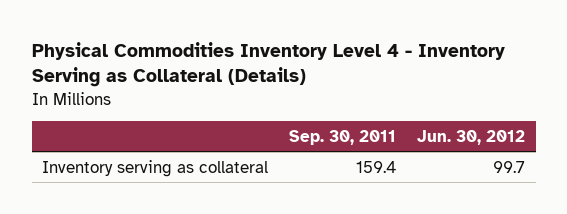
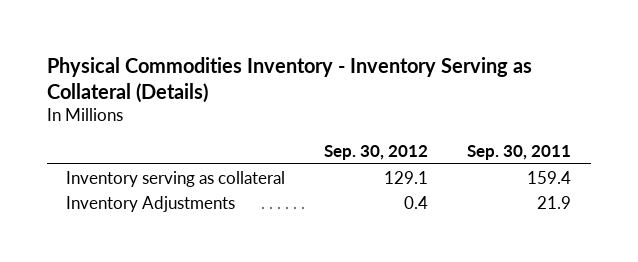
- Physical Commodities Inventory Level 4 - Inventory Serving as Collateral (Details)
+ Physical Commodities Inventory - Inventory Serving as Collateral (Details)
- | Sep. 30, 2011 | Jun. 30, 2012
+ | Sep. 30, 2012 | Sep. 30, 2011
+ Inventory Adjustments | 0.4 | 21.9

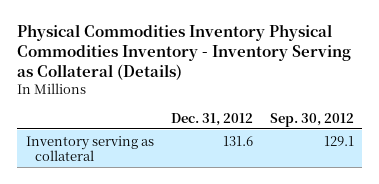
- Physical Commodities Inventory - Inventory Serving as Collateral (Details)
+ Physical Commodities Inventory Physical Commodities Inventory - Inventory Serving as Collateral (Details)
- | Sep. 30, 2012 | Sep. 30, 2011
+ | Dec. 31, 2012 | Sep. 30, 2012
- Inventory Adjustments | 0.4 | 21.9

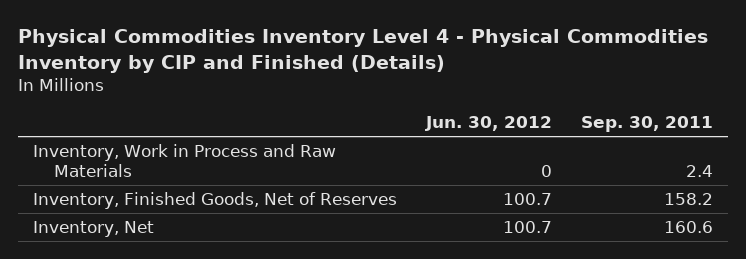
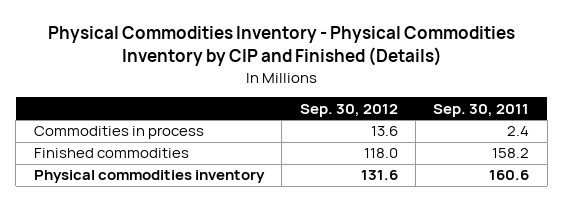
- Physical Commodities Inventory Level 4 - Physical Commodities Inventory by CIP and Finished (Details)
+ Physical Commodities Inventory - Physical Commodities Inventory by CIP and Finished (Details)
- | Jun. 30, 2012 | Sep. 30, 2011
+ | Sep. 30, 2012 | Sep. 30, 2011
- Inventory, Work in Process and Raw Materials | 0 | 2.4
- Inventory, Finished Goods, Net of Reserves | 100.7 | 158.2
- Inventory, Net | 100.7 | 160.6
+ Commodities in process | 13.6 | 2.4
+ Finished commodities | 118.0 | 158.2
+ Physical commodities inventory | 131.6 | 160.6

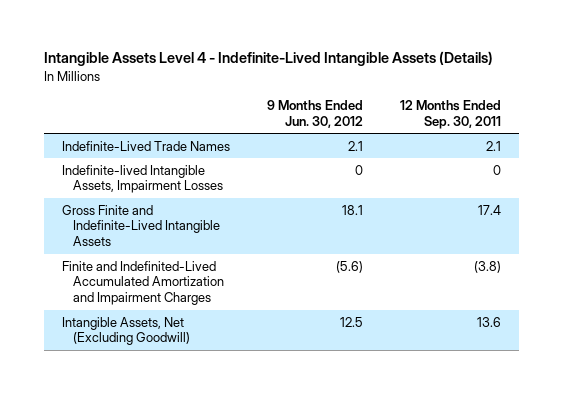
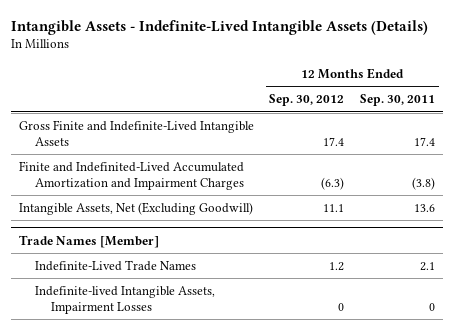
- Intangible Assets Level 4 - Indefinite-Lived Intangible Assets (Details)
+ Intangible Assets - Indefinite-Lived Intangible Assets (Details)
- | 9 Months Ended Jun. 30, 2012 | 12 Months Ended Sep. 30, 2011
+ | 12 Months Ended Sep. 30, 2012 | 12 Months Ended Sep. 30, 2011
- Indefinite-Lived Trade Names | 2.1 | 2.1
- Indefinite-lived Intangible Assets, Impairment Losses | 0 | 0
+ Trade Names [Member]
+ Indefinite-Lived Trade Names | 1.2 | 2.1
+ Indefinite-lived Intangible Assets, Impairment Losses | 0 | 0

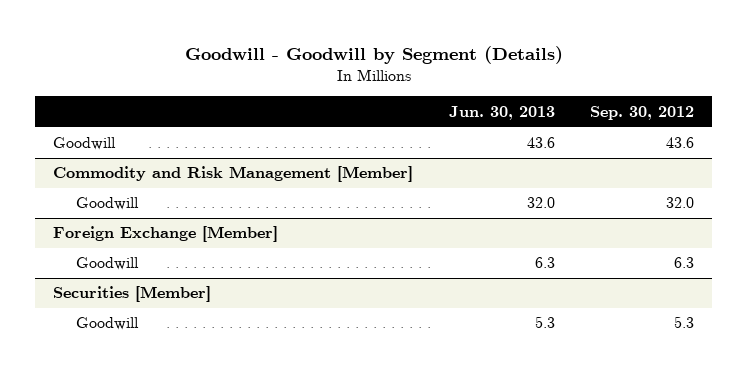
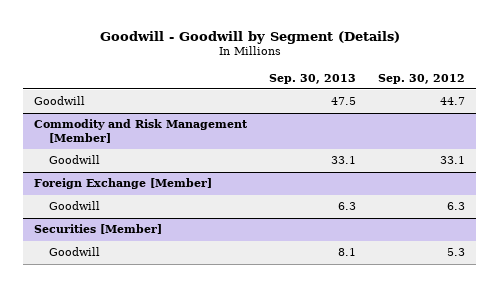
- | Jun. 30, 2013 | Sep. 30, 2012
+ | Sep. 30, 2013 | Sep. 30, 2012
- Goodwill | 43.6 | 43.6
+ Goodwill | 47.5 | 44.7
@ Commodity and Risk Management [Member]
- Goodwill | 32.0 | 32.0
+ Goodwill | 33.1 | 33.1

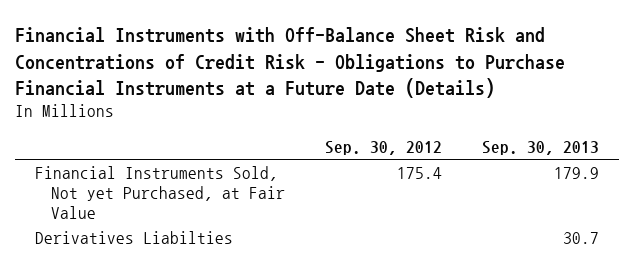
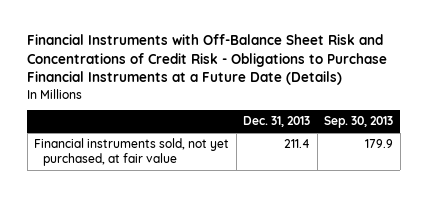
- | Sep. 30, 2012 | Sep. 30, 2013
+ | Dec. 31, 2013 | Sep. 30, 2013
- Financial Instruments Sold, Not yet Purchased, at Fair Value | 175.4 | 179.9
- Derivatives Liabilties | | 30.7
+ Financial instruments sold, not yet purchased, at fair value | 211.4 | 179.9

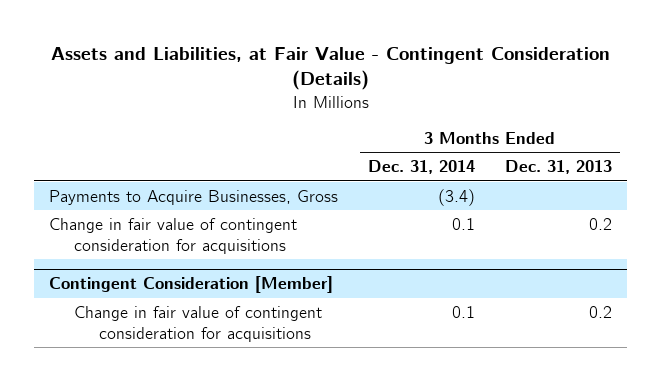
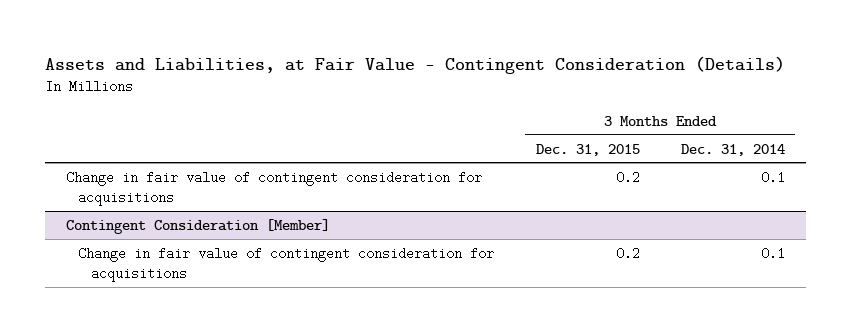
- | 3 Months Ended Dec. 31, 2014 | 3 Months Ended Dec. 31, 2013
+ | 3 Months Ended Dec. 31, 2015 | 3 Months Ended Dec. 31, 2014
- Payments to Acquire Businesses, Gross | (3.4) |

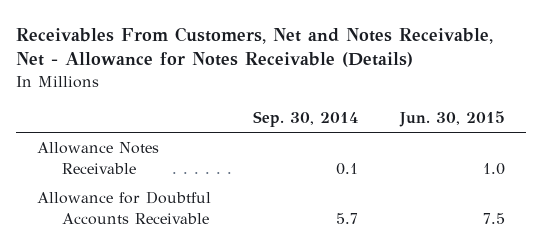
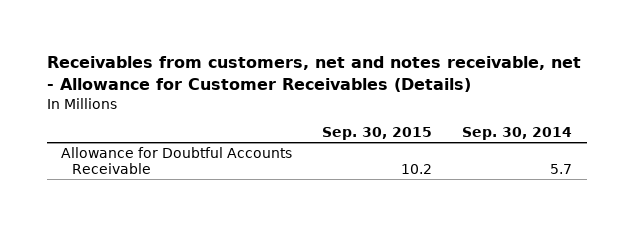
- Receivables From Customers, Net and Notes Receivable, Net - Allowance for Notes Receivable (Details)
+ Receivables from customers, net and notes receivable, net - Allowance for Customer Receivables (Details)
- | Sep. 30, 2014 | Jun. 30, 2015
+ | Sep. 30, 2015 | Sep. 30, 2014
- Allowance Notes Receivable | 0.1 | 1.0

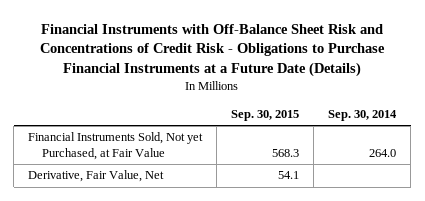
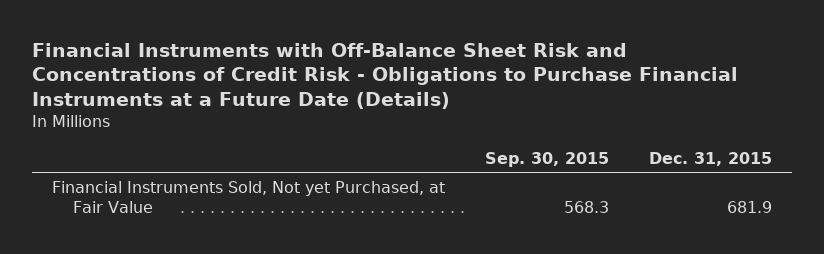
- | Sep. 30, 2015 | Sep. 30, 2014
+ | Sep. 30, 2015 | Dec. 31, 2015
- Derivative, Fair Value, Net | 54.1 |

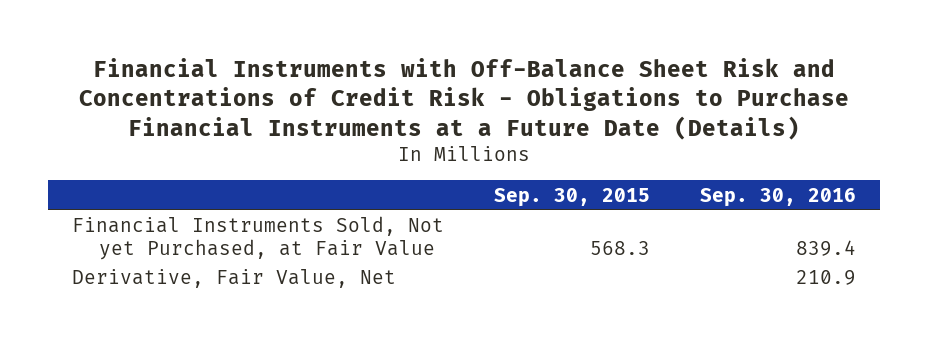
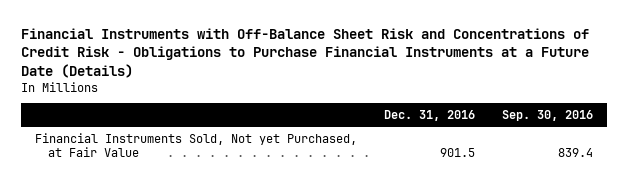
- | Sep. 30, 2015 | Sep. 30, 2016
+ | Dec. 31, 2016 | Sep. 30, 2016
- Derivative, Fair Value, Net | | 210.9

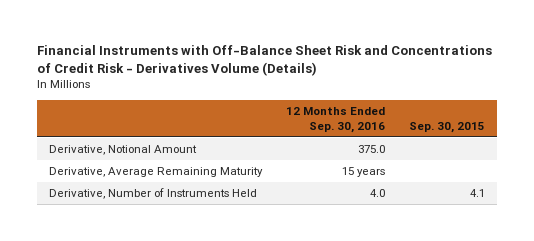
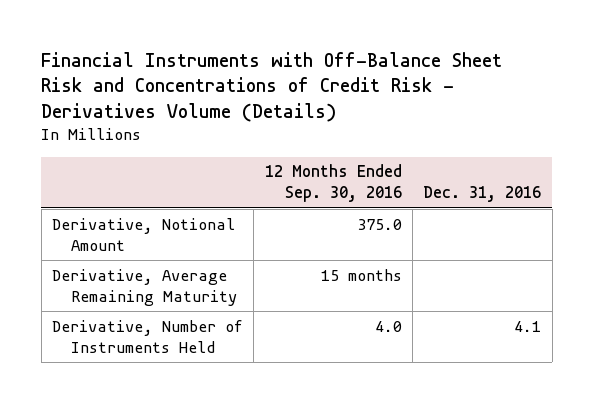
- | 12 Months Ended Sep. 30, 2016 | Sep. 30, 2015
+ | 12 Months Ended Sep. 30, 2016 | Dec. 31, 2016
- Derivative, Average Remaining Maturity | 15 years |
+ Derivative, Average Remaining Maturity | 15 months |

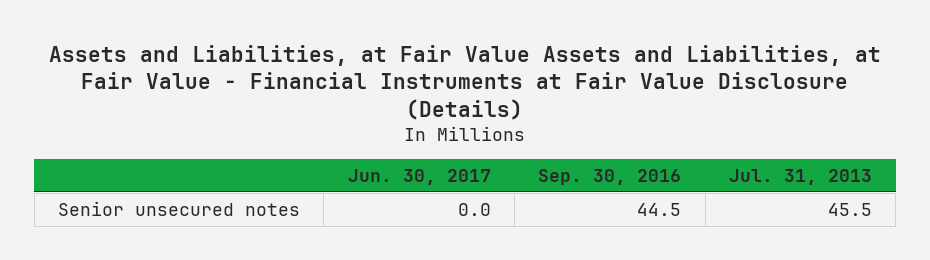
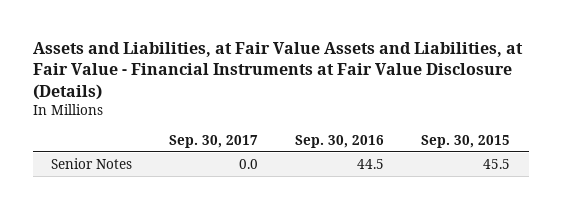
- | Jun. 30, 2017 | Sep. 30, 2016 | Jul. 31, 2013
+ | Sep. 30, 2017 | Sep. 30, 2016 | Sep. 30, 2015
- Senior unsecured notes | 0.0 | 44.5 | 45.5
+ Senior Notes | 0.0 | 44.5 | 45.5

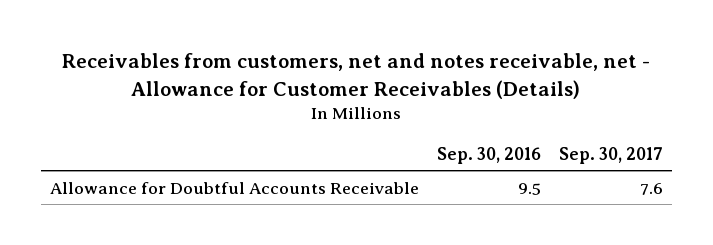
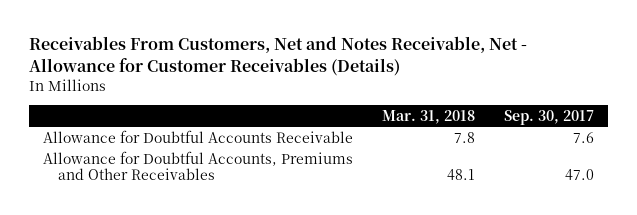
- Receivables from customers, net and notes receivable, net - Allowance for Customer Receivables (Details)
+ Receivables From Customers, Net and Notes Receivable, Net - Allowance for Customer Receivables (Details)
- | Sep. 30, 2016 | Sep. 30, 2017
+ | Mar. 31, 2018 | Sep. 30, 2017
+ Allowance for Doubtful Accounts, Premiums and Other Receivables | 48.1 | 47.0

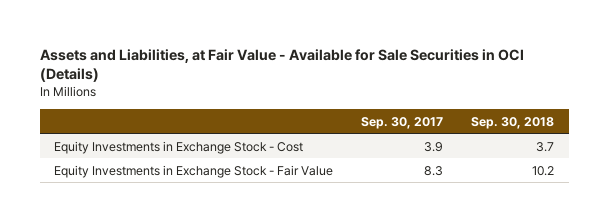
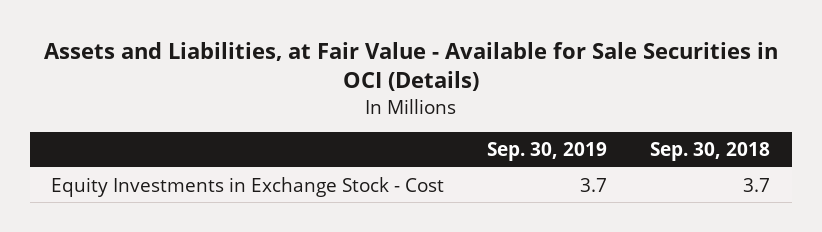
- | Sep. 30, 2017 | Sep. 30, 2018
+ | Sep. 30, 2019 | Sep. 30, 2018
- Equity Investments in Exchange Stock - Fair Value | 8.3 | 10.2

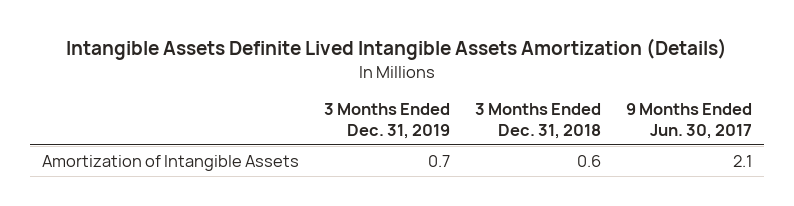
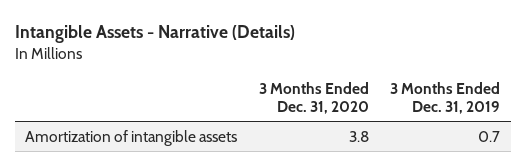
- Intangible Assets Definite Lived Intangible Assets Amortization (Details)
+ Intangible Assets - Narrative (Details)
- | 3 Months Ended Dec. 31, 2019 | 3 Months Ended Dec. 31, 2018 | 9 Months Ended Jun. 30, 2017
+ | 3 Months Ended Dec. 31, 2020 | 3 Months Ended Dec. 31, 2019
- Amortization of Intangible Assets | 0.7 | 0.6 | 2.1
+ Amortization of intangible assets | 3.8 | 0.7

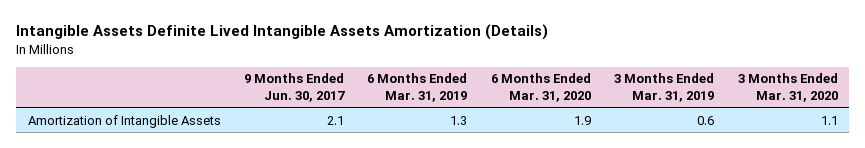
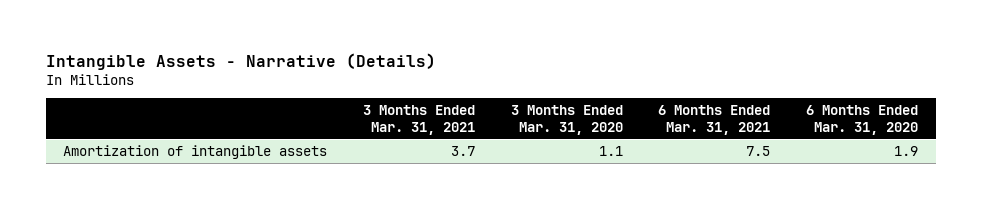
- Intangible Assets Definite Lived Intangible Assets Amortization (Details)
+ Intangible Assets - Narrative (Details)
- | 9 Months Ended Jun. 30, 2017 | 6 Months Ended Mar. 31, 2019 | 6 Months Ended Mar. 31, 2020 | 3 Months Ended Mar. 31, 2019 | 3 Months Ended Mar. 31, 2020
+ | 3 Months Ended Mar. 31, 2021 | 3 Months Ended Mar. 31, 2020 | 6 Months Ended Mar. 31, 2021 | 6 Months Ended Mar. 31, 2020
- Amortization of Intangible Assets | 2.1 | 1.3 | 1.9 | 0.6 | 1.1
+ Amortization of intangible assets | 3.7 | 1.1 | 7.5 | 1.9

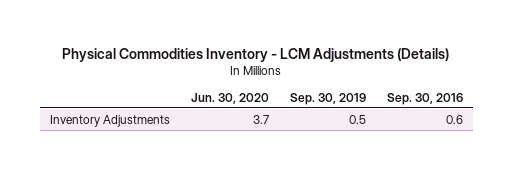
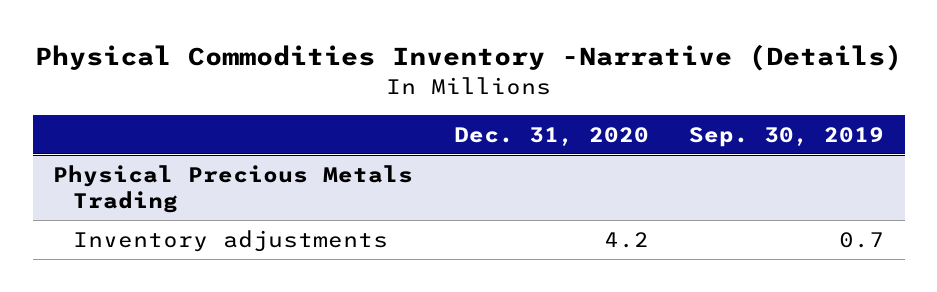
- Physical Commodities Inventory - LCM Adjustments (Details)
+ Physical Commodities Inventory -Narrative (Details)
- | Jun. 30, 2020 | Sep. 30, 2019 | Sep. 30, 2016
+ | Dec. 31, 2020 | Sep. 30, 2019
- Inventory Adjustments | 3.7 | 0.5 | 0.6
+ Physical Precious Metals Trading
+ Inventory adjustments | 4.2 | 0.7

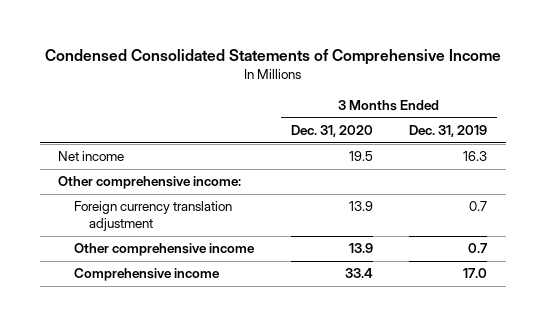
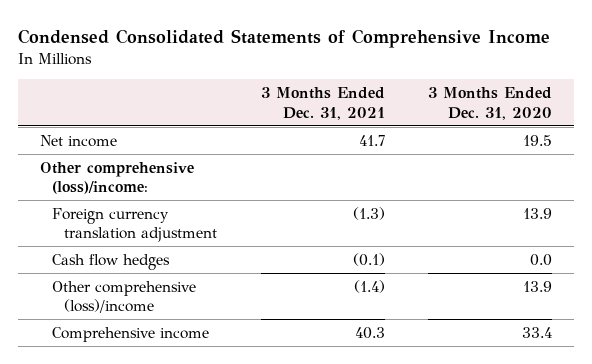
- | 3 Months Ended Dec. 31, 2020 | 3 Months Ended Dec. 31, 2019
+ | 3 Months Ended Dec. 31, 2021 | 3 Months Ended Dec. 31, 2020
- Other comprehensive income:
+ Other comprehensive (loss)/income:
- Other comprehensive income | 13.9 | 0.7
+ Cash flow hedges | (0.1) | 0.0
+ Other comprehensive (loss)/income | (1.4) | 13.9

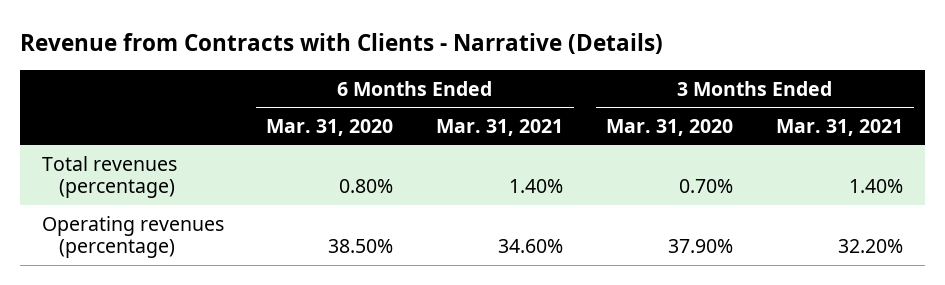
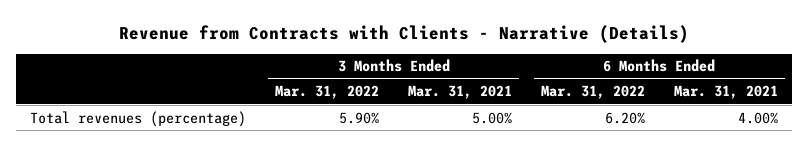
- | 6 Months Ended Mar. 31, 2020 | 6 Months Ended Mar. 31, 2021 | 3 Months Ended Mar. 31, 2020 | 3 Months Ended Mar. 31, 2021
+ | 3 Months Ended Mar. 31, 2022 | 3 Months Ended Mar. 31, 2021 | 6 Months Ended Mar. 31, 2022 | 6 Months Ended Mar. 31, 2021
- Total revenues (percentage) | 0.80% | 1.40% | 0.70% | 1.40%
- Operating revenues (percentage) | 38.50% | 34.60% | 37.90% | 32.20%
+ Total revenues (percentage) | 5.90% | 5.00% | 6.20% | 4.00%

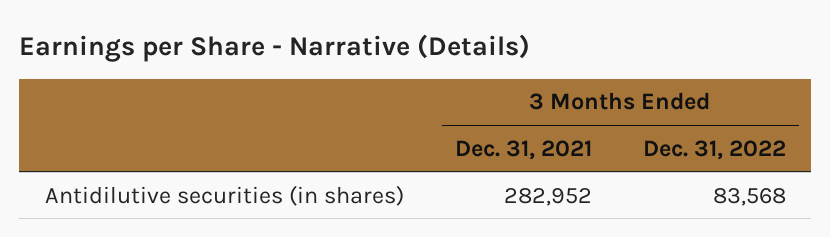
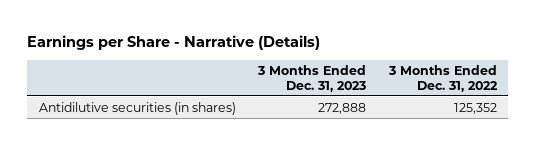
- | 3 Months Ended Dec. 31, 2021 | 3 Months Ended Dec. 31, 2022
+ | 3 Months Ended Dec. 31, 2023 | 3 Months Ended Dec. 31, 2022
- Antidilutive securities (in shares) | 282,952 | 83,568
+ Antidilutive securities (in shares) | 272,888 | 125,352

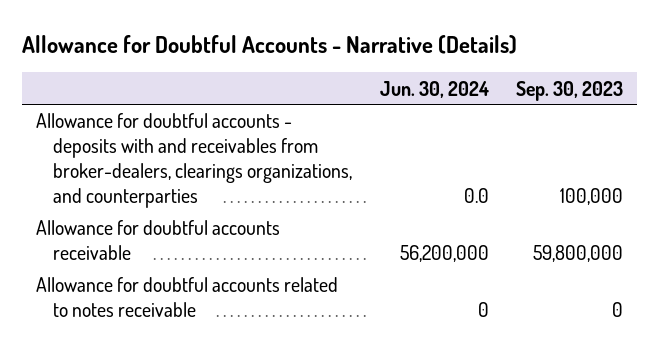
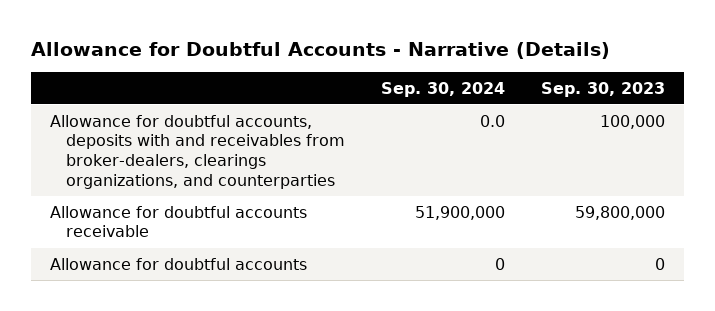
- | Jun. 30, 2024 | Sep. 30, 2023
+ | Sep. 30, 2024 | Sep. 30, 2023
- Allowance for doubtful accounts - deposits with and receivables from broker-dealers, clearings organizations, and counterparties | 0.0 | 100,000
+ Allowance for doubtful accounts, deposits with and receivables from broker-dealers, clearings organizations, and counterparties | 0.0 | 100,000
- Allowance for doubtful accounts related to notes receivable | 0 | 0
+ Allowance for doubtful accounts | 0 | 0

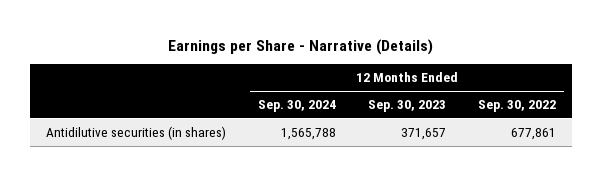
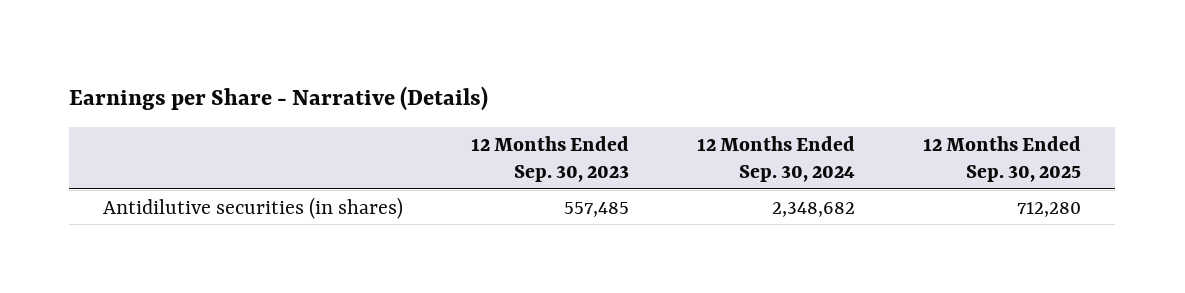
- | 12 Months Ended Sep. 30, 2024 | 12 Months Ended Sep. 30, 2023 | 12 Months Ended Sep. 30, 2022
+ | 12 Months Ended Sep. 30, 2023 | 12 Months Ended Sep. 30, 2024 | 12 Months Ended Sep. 30, 2025
- Antidilutive securities (in shares) | 1,565,788 | 371,657 | 677,861
+ Antidilutive securities (in shares) | 557,485 | 2,348,682 | 712,280

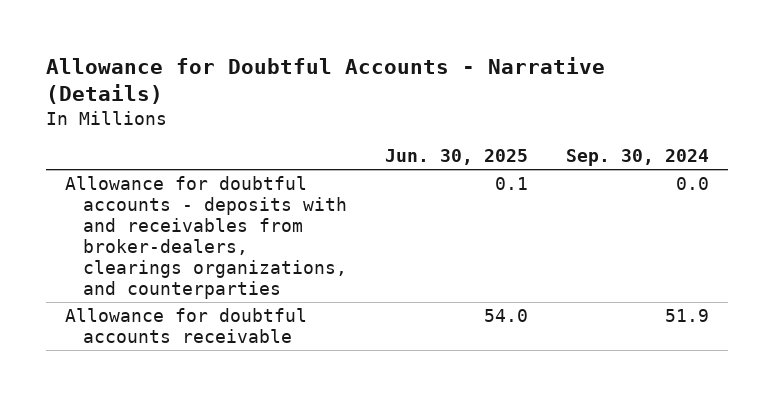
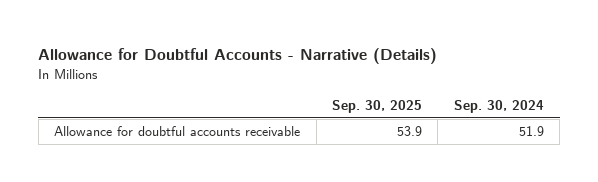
- | Jun. 30, 2025 | Sep. 30, 2024
+ | Sep. 30, 2025 | Sep. 30, 2024
- Allowance for doubtful accounts - deposits with and receivables from broker-dealers, clearings organizations, and counterparties | 0.1 | 0.0

